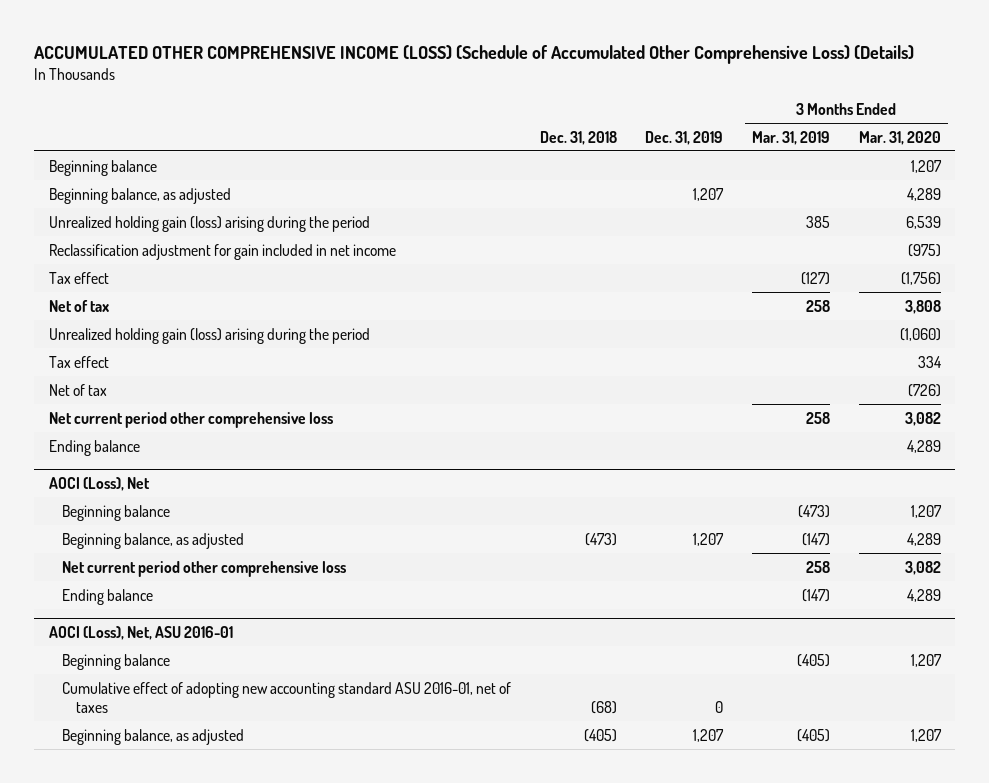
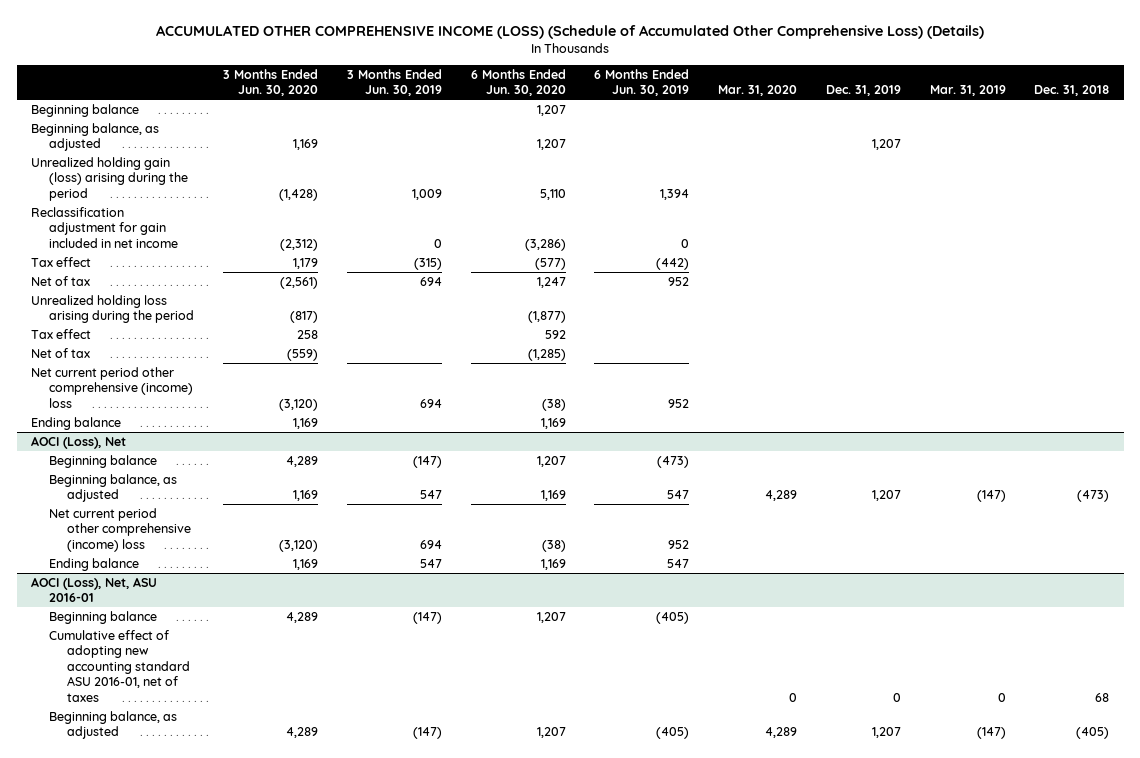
- | Dec. 31, 2018 | Dec. 31, 2019 | 3 Months Ended Mar. 31, 2019 | 3 Months Ended Mar. 31, 2020
+ | 3 Months Ended Jun. 30, 2020 | 3 Months Ended Jun. 30, 2019 | 6 Months Ended Jun. 30, 2020 | 6 Months Ended Jun. 30, 2019 | Mar. 31, 2020 | Dec. 31, 2019 | Mar. 31, 2019 | Dec. 31, 2018
- Unrealized holding gain (loss) arising during the period | | | | (1,060)
+ Unrealized holding loss arising during the period | (817) | | (1,877) | | | | |
- Net current period other comprehensive loss | | | 258 | 3,082
+ Net current period other comprehensive (income) loss | (3,120) | 694 | (38) | 952 | | | |
@ AOCI (Loss), Net
- Net current period other comprehensive loss | | | 258 | 3,082
+ Net current period other comprehensive (income) loss | (3,120) | 694 | (38) | 952 | | | |
@ AOCI (Loss), Net, ASU 2016-01
- Cumulative effect of adopting new accounting standard ASU 2016-01, net of taxes | (68) | 0 | |
+ Cumulative effect of adopting new accounting standard ASU 2016-01, net of taxes | | | | | 0 | 0 | 0 | 68

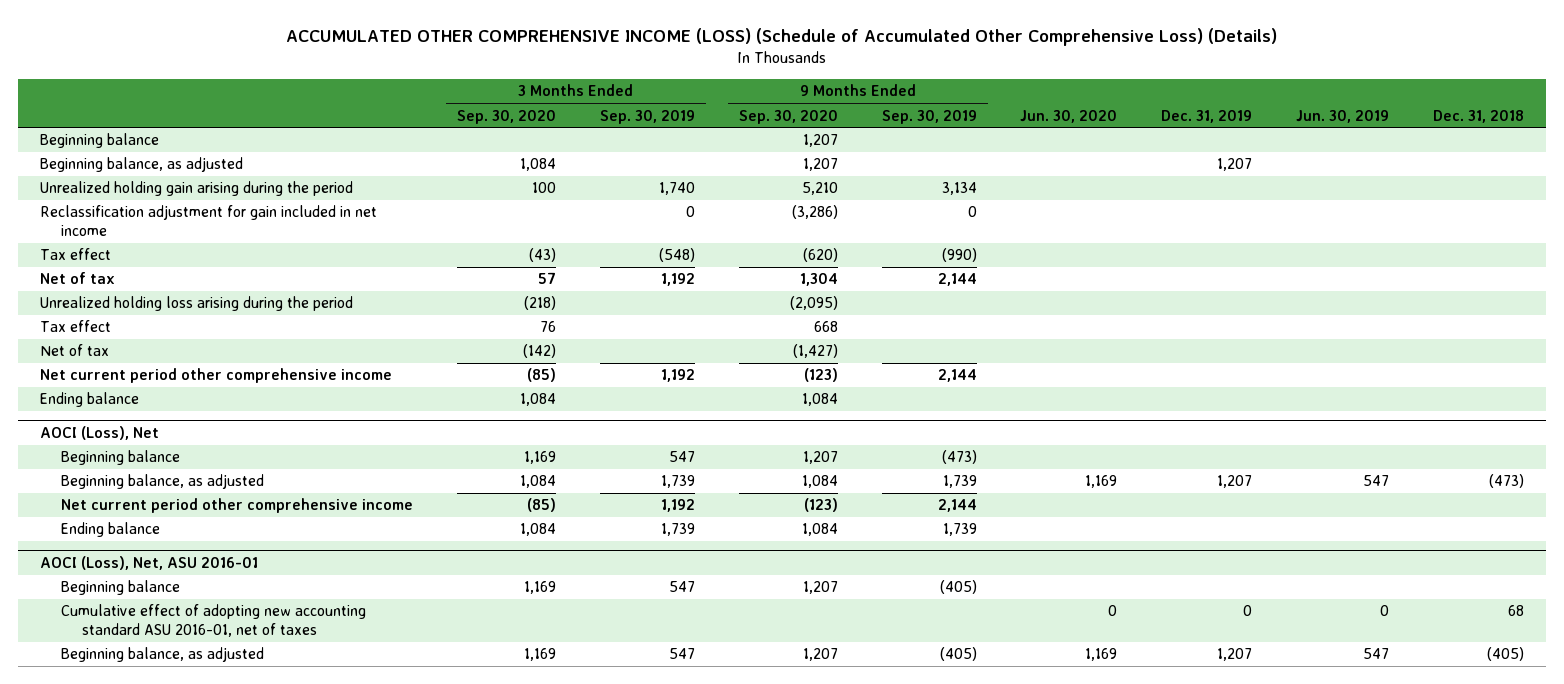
- | 3 Months Ended Jun. 30, 2020 | 3 Months Ended Jun. 30, 2019 | 6 Months Ended Jun. 30, 2020 | 6 Months Ended Jun. 30, 2019 | Mar. 31, 2020 | Dec. 31, 2019 | Mar. 31, 2019 | Dec. 31, 2018
+ | 3 Months Ended Sep. 30, 2020 | 3 Months Ended Sep. 30, 2019 | 9 Months Ended Sep. 30, 2020 | 9 Months Ended Sep. 30, 2019 | Jun. 30, 2020 | Dec. 31, 2019 | Jun. 30, 2019 | Dec. 31, 2018
- Unrealized holding gain (loss) arising during the period | (1,428) | 1,009 | 5,110 | 1,394 | | | |
+ Unrealized holding gain arising during the period | 100 | 1,740 | 5,210 | 3,134 | | | |
- Net current period other comprehensive (income) loss | (3,120) | 694 | (38) | 952 | | | |
+ Net current period other comprehensive income | (85) | 1,192 | (123) | 2,144 | | | |
@ AOCI (Loss), Net
- Net current period other comprehensive (income) loss | (3,120) | 694 | (38) | 952 | | | |
+ Net current period other comprehensive income | (85) | 1,192 | (123) | 2,144 | | | |

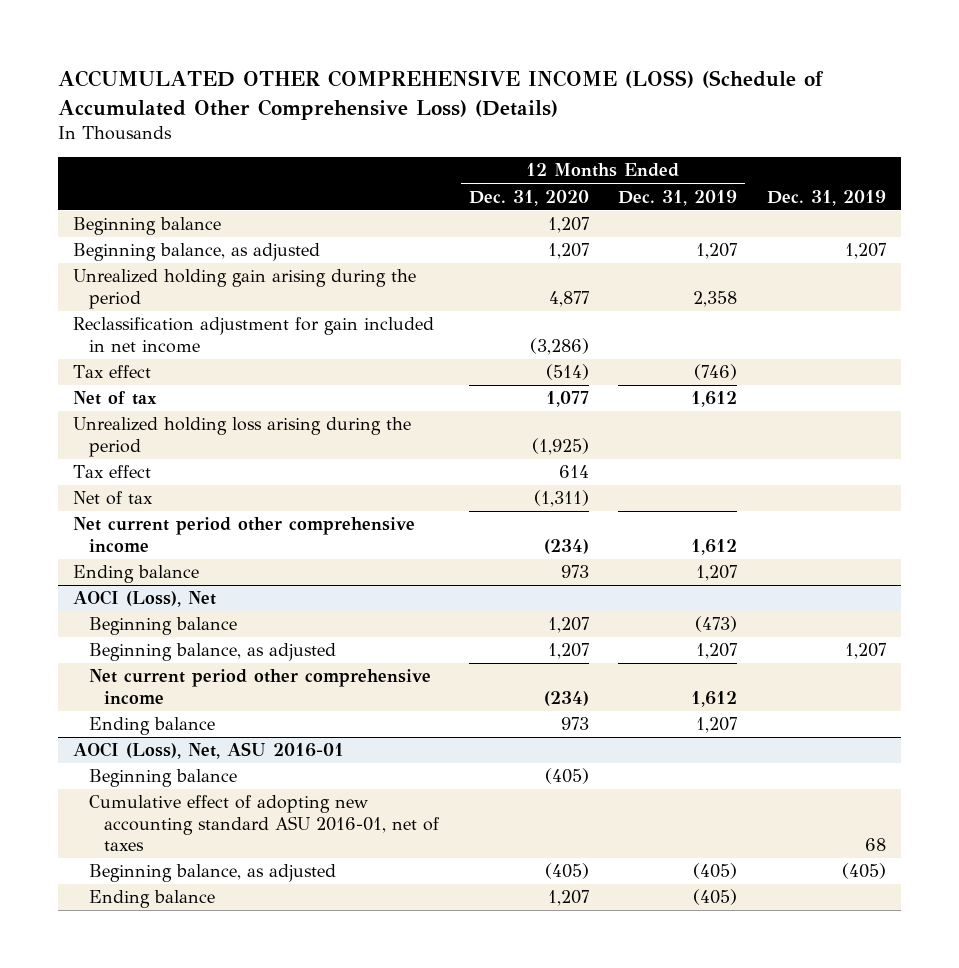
- | 3 Months Ended Sep. 30, 2020 | 3 Months Ended Sep. 30, 2019 | 9 Months Ended Sep. 30, 2020 | 9 Months Ended Sep. 30, 2019 | Jun. 30, 2020 | Dec. 31, 2019 | Jun. 30, 2019 | Dec. 31, 2018
+ | 12 Months Ended Dec. 31, 2020 | 12 Months Ended Dec. 31, 2019 | Dec. 31, 2019
@ AOCI (Loss), Net, ASU 2016-01
- Cumulative effect of adopting new accounting standard ASU 2016-01, net of taxes | | | | | 0 | 0 | 0 | 68
- Beginning balance, as adjusted | 1,169 | 547 | 1,207 | (405) | 1,169 | 1,207 | 547 | (405)
+ Cumulative effect of adopting new accounting standard ASU 2016-01, net of taxes | | | 68
+ Beginning balance, as adjusted | (405) | (405) | (405)
+ Ending balance | 1,207 | (405) |

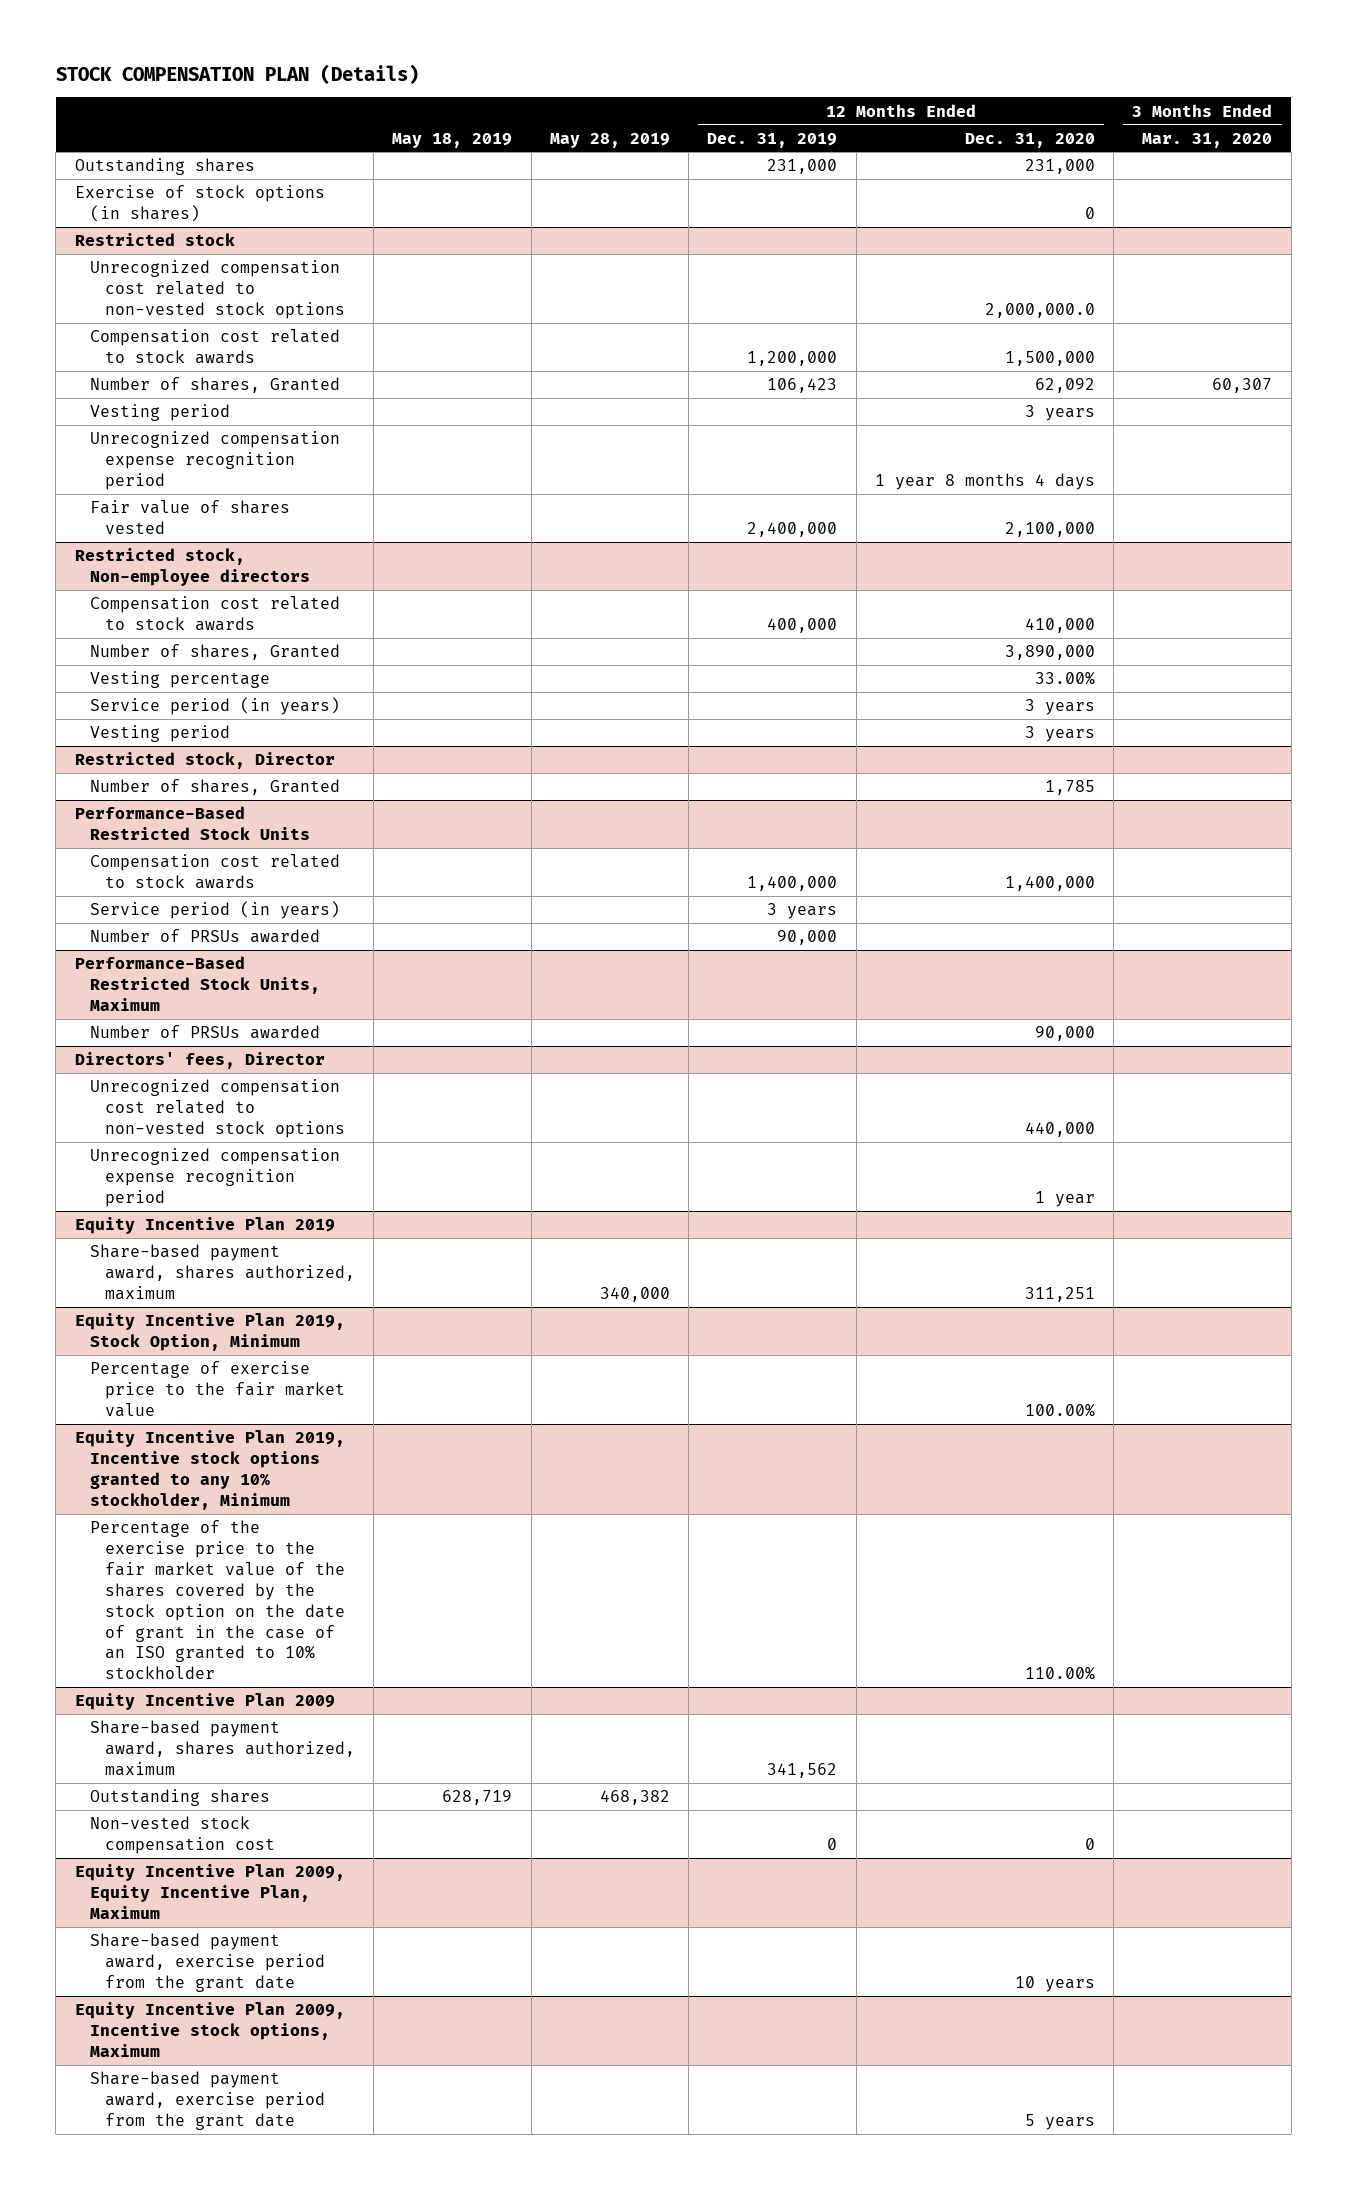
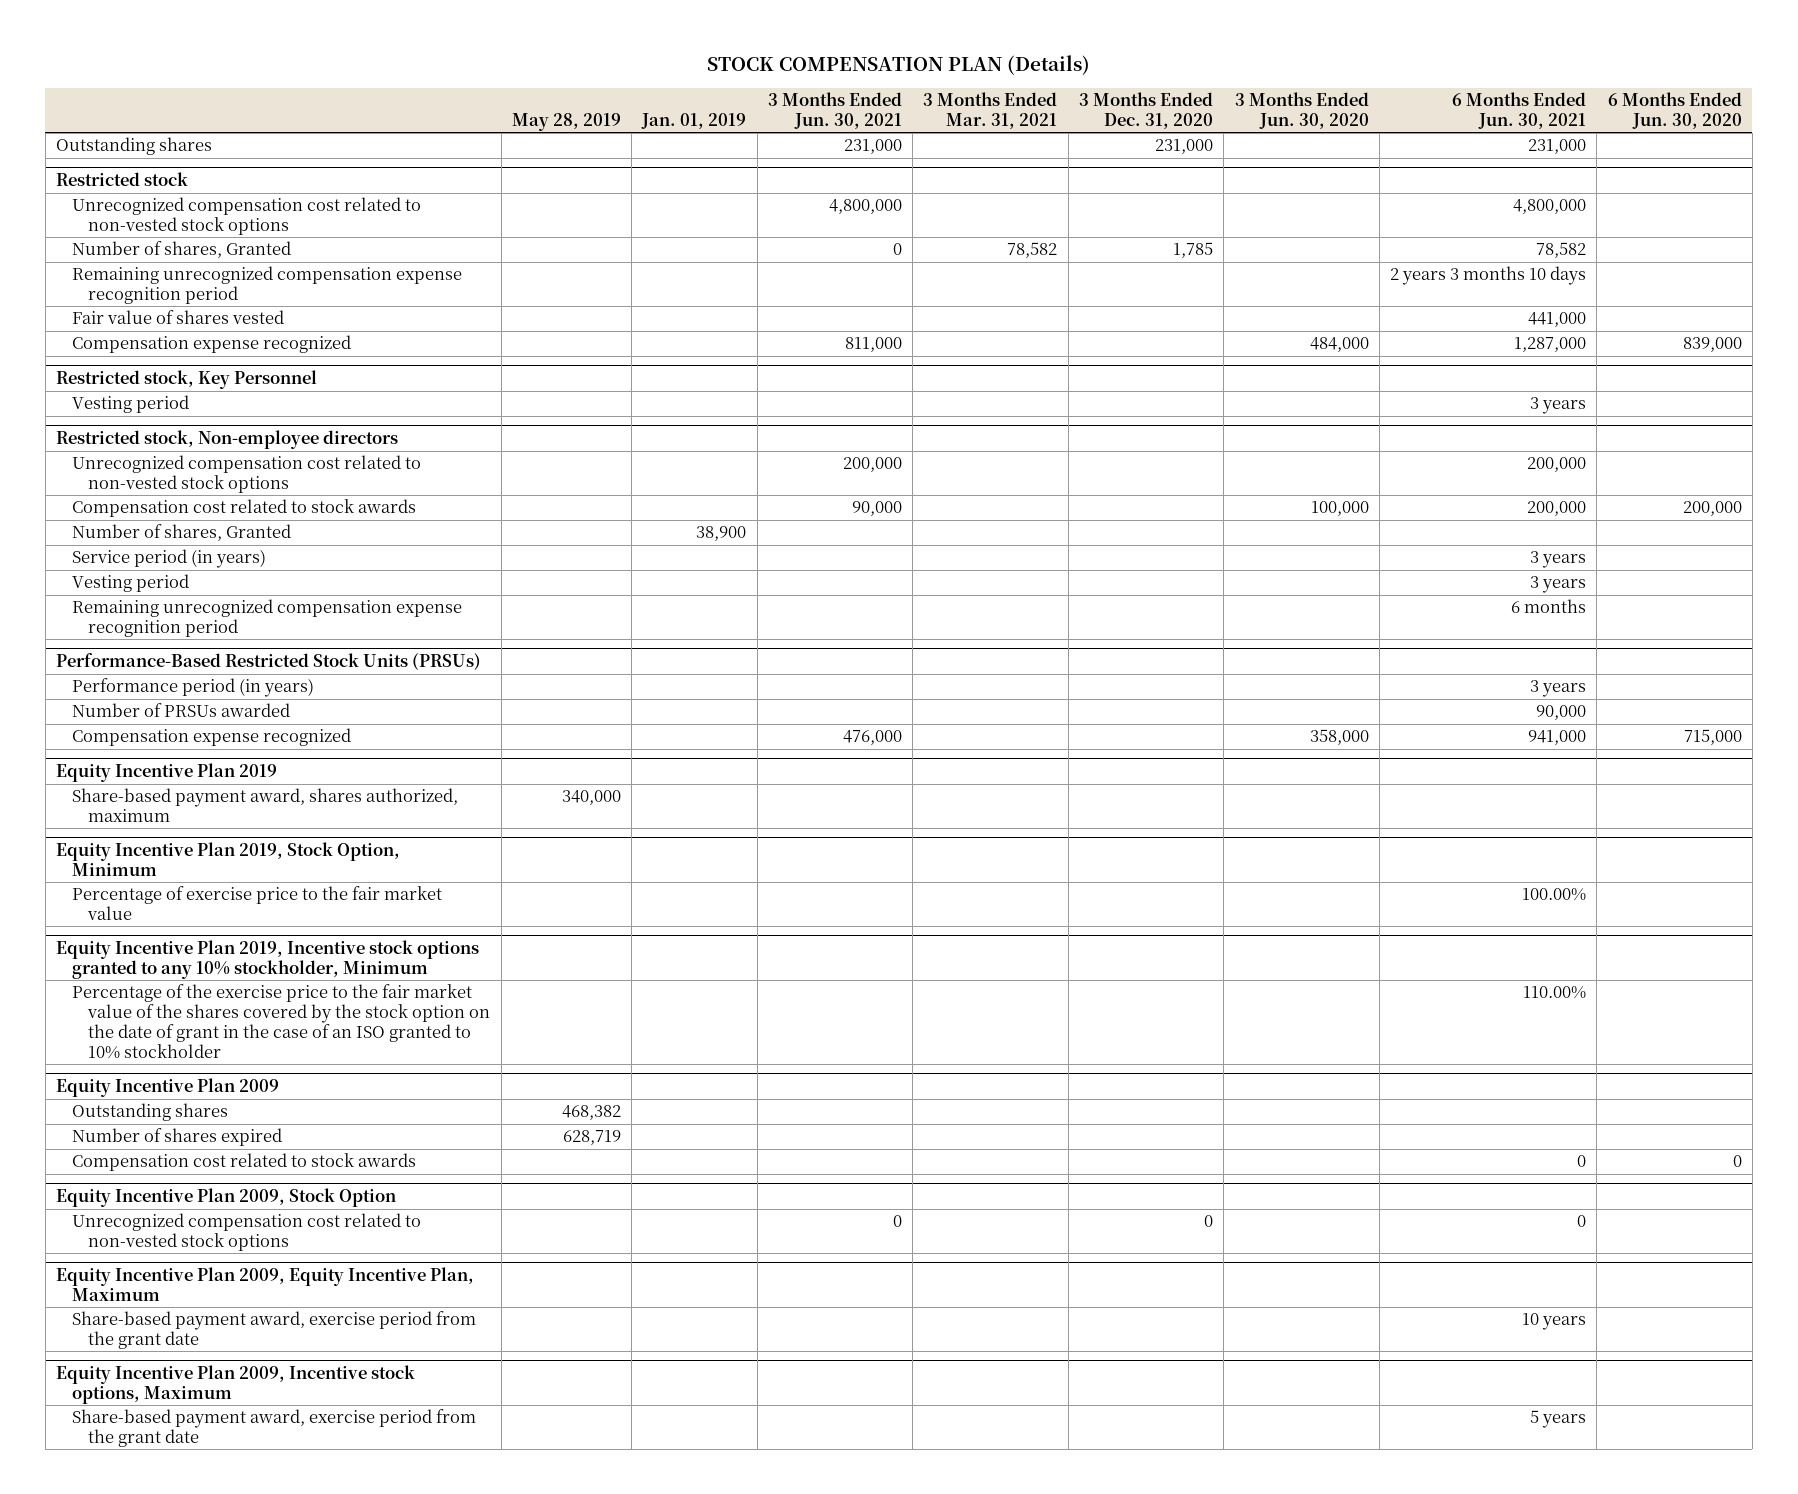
- | May 18, 2019 | May 28, 2019 | 12 Months Ended Dec. 31, 2019 | 12 Months Ended Dec. 31, 2020 | 3 Months Ended Mar. 31, 2020
+ | May 28, 2019 | Jan. 01, 2019 | 3 Months Ended Jun. 30, 2021 | 3 Months Ended Mar. 31, 2021 | 3 Months Ended Dec. 31, 2020 | 3 Months Ended Jun. 30, 2020 | 6 Months Ended Jun. 30, 2021 | 6 Months Ended Jun. 30, 2020
- Exercise of stock options (in shares) | | | | 0 |
@ Restricted stock
- Compensation cost related to stock awards | | | 1,200,000 | 1,500,000 |
- Vesting period | | | | 3 years |
- Unrecognized compensation expense recognition period | | | | 1 year 8 months 4 days |
+ Remaining unrecognized compensation expense recognition period | | | | | | | 2 years 3 months 10 days |
+ Compensation expense recognized | | | 811,000 | | | 484,000 | 1,287,000 | 839,000
+ Restricted stock, Key Personnel
+ Vesting period | | | | | | | 3 years |
@ Restricted stock, Non-employee directors
+ Unrecognized compensation cost related to non-vested stock options | | | 200,000 | | | | 200,000 |
- Vesting percentage | | | | 33.00% |
- Restricted stock, Director
- Number of shares, Granted | | | | 1,785 |
- Performance-Based Restricted Stock Units
- Compensation cost related to stock awards | | | 1,400,000 | 1,400,000 |
- Service period (in years) | | | 3 years | |
@ Restricted stock, Non-employee directors
+ Remaining unrecognized compensation expense recognition period | | | | | | | 6 months |
+ Performance-Based Restricted Stock Units (PRSUs)
+ Performance period (in years) | | | | | | | 3 years |
- Performance-Based Restricted Stock Units, Maximum
- Number of PRSUs awarded | | | | 90,000 |
- Directors' fees, Director
- Unrecognized compensation cost related to non-vested stock options | | | | 440,000 |
- Unrecognized compensation expense recognition period | | | | 1 year |
+ Compensation expense recognized | | | 476,000 | | | 358,000 | 941,000 | 715,000
@ Equity Incentive Plan 2009
- Share-based payment award, shares authorized, maximum | | | 341,562 | |
- Non-vested stock compensation cost | | | 0 | 0 |
+ Number of shares expired | 628,719 | | | | | | |
+ Compensation cost related to stock awards | | | | | | | 0 | 0
+ Equity Incentive Plan 2009, Stock Option
+ Unrecognized compensation cost related to non-vested stock options | | | 0 | | 0 | | 0 |

